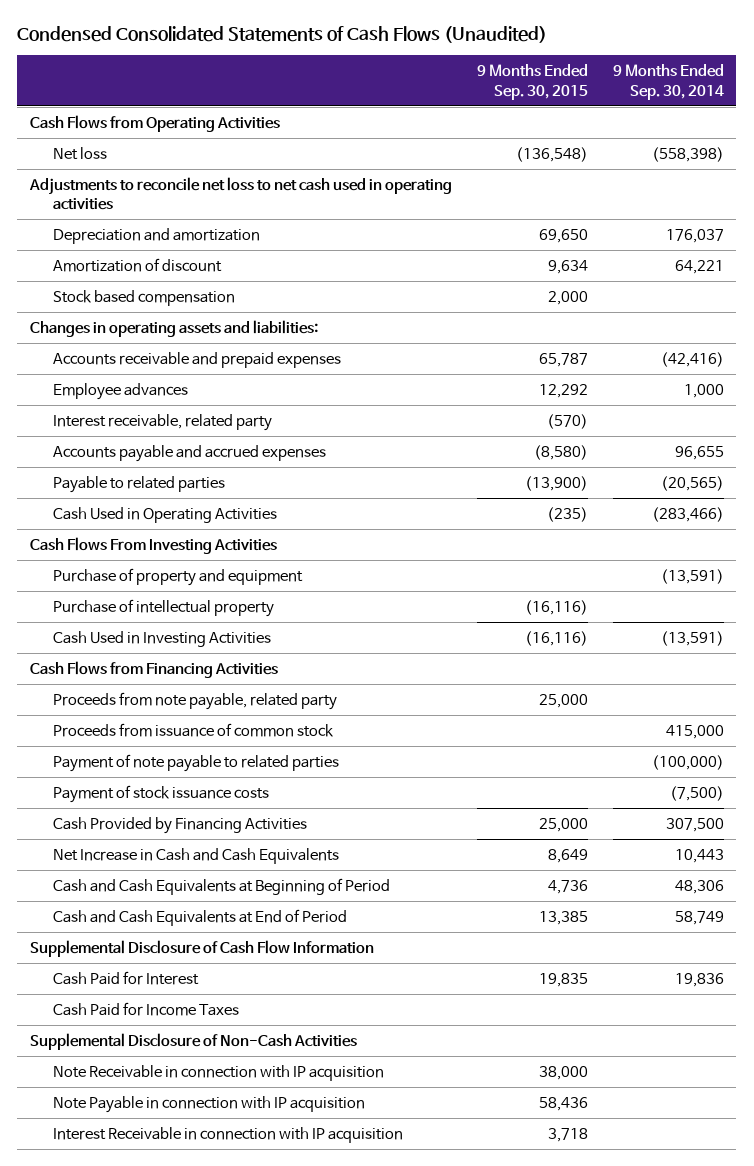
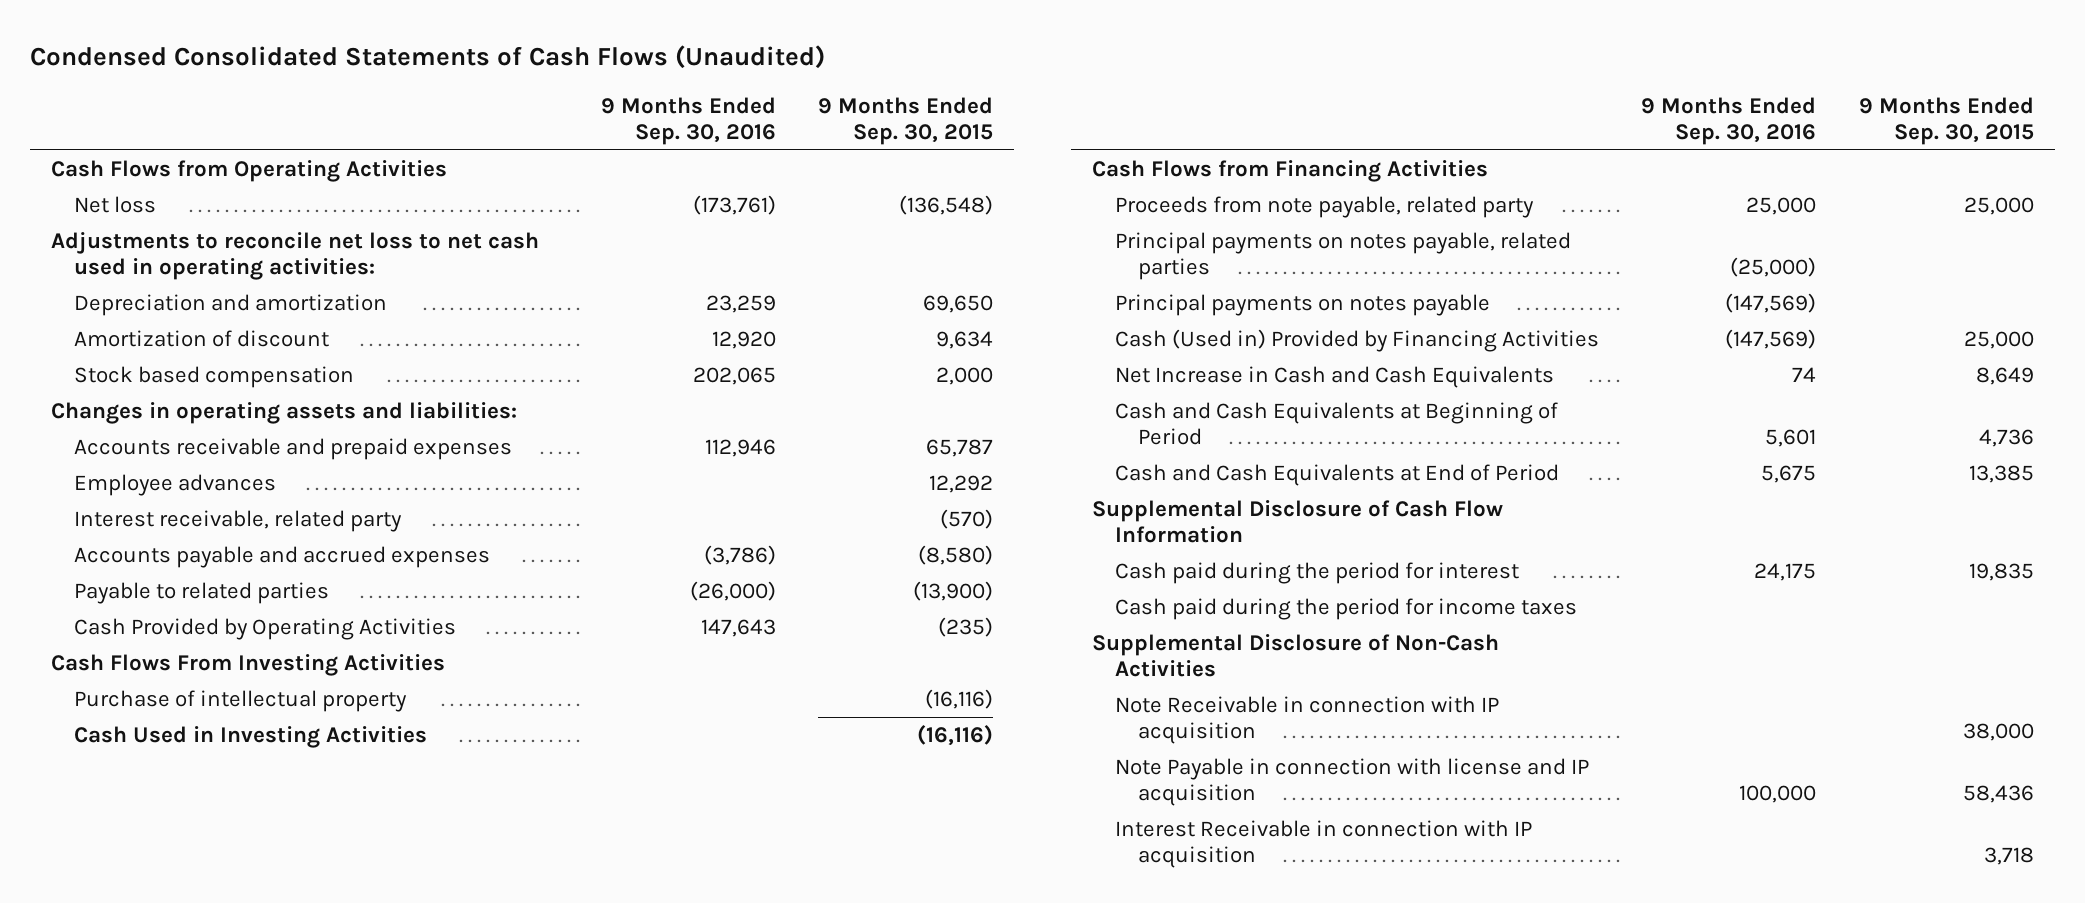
- | 9 Months Ended Sep. 30, 2015 | 9 Months Ended Sep. 30, 2014
+ | 9 Months Ended Sep. 30, 2016 | 9 Months Ended Sep. 30, 2015
- Adjustments to reconcile net loss to net cash used in operating activities
+ Adjustments to reconcile net loss to net cash used in operating activities:
- Cash Used in Operating Activities | (235) | (283,466)
+ Cash Provided by Operating Activities | 147,643 | (235)
- Purchase of property and equipment | | (13,591)
- Proceeds from issuance of common stock | | 415,000
- Payment of note payable to related parties | | (100,000)
- Payment of stock issuance costs | | (7,500)
- Cash Provided by Financing Activities | 25,000 | 307,500
+ Principal payments on notes payable, related parties | (25,000) |
+ Principal payments on notes payable | (147,569) |
+ Cash (Used in) Provided by Financing Activities | (147,569) | 25,000
- Cash Paid for Interest | 19,835 | 19,836
- Cash Paid for Income Taxes
+ Cash paid during the period for interest | 24,175 | 19,835
+ Cash paid during the period for income taxes
- Note Payable in connection with IP acquisition | 58,436 |
+ Note Payable in connection with license and IP acquisition | 100,000 | 58,436

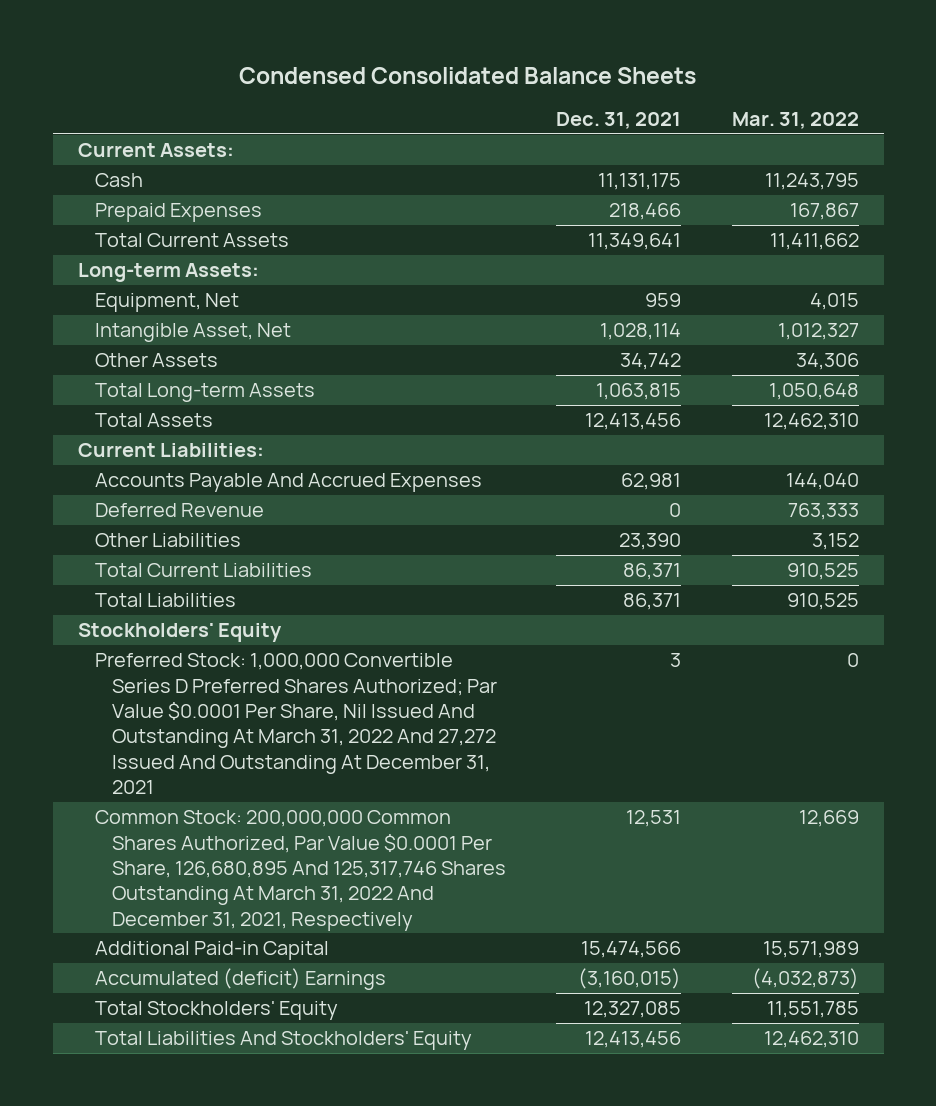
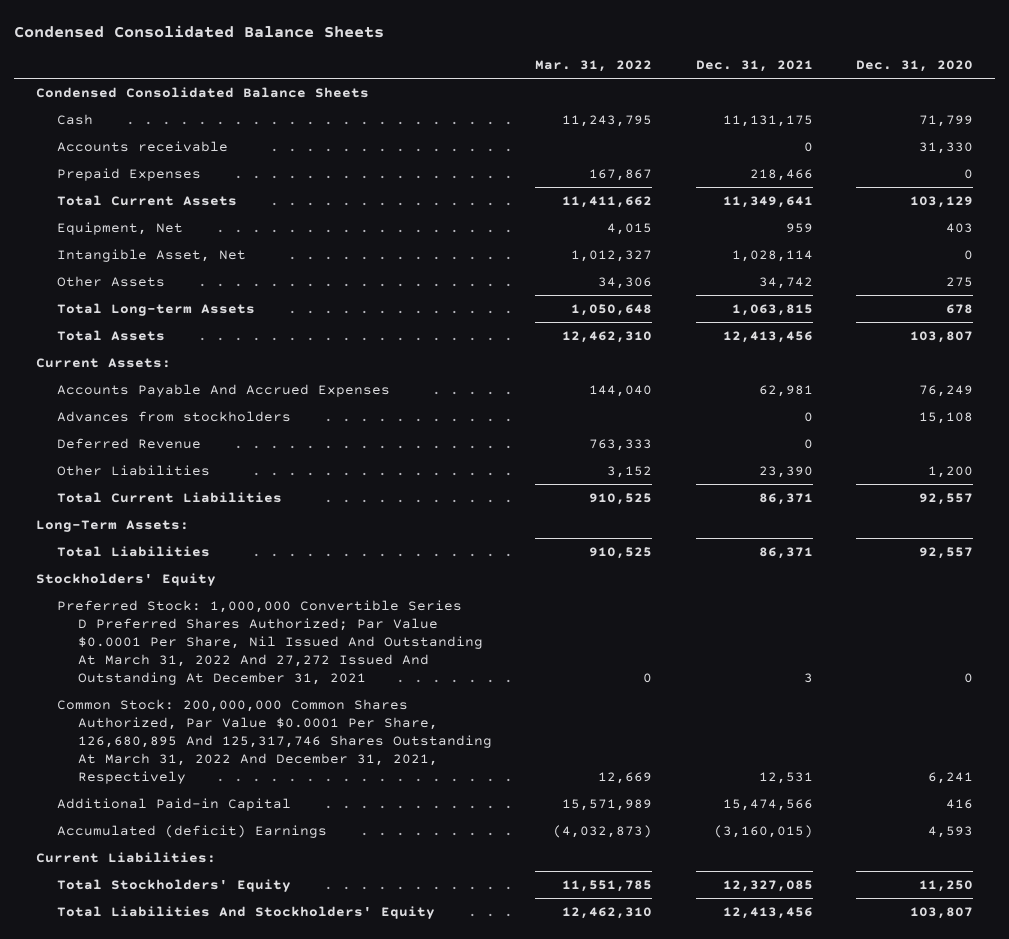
- | Dec. 31, 2021 | Mar. 31, 2022
+ | Mar. 31, 2022 | Dec. 31, 2021 | Dec. 31, 2020
+ Condensed Consolidated Balance Sheets
+ Accounts receivable | | 0 | 31,330
- Long-term Assets:
moved down: Current Assets:
+ Advances from stockholders | | 0 | 15,108
+ Long-Term Assets:
moved down: Current Liabilities:

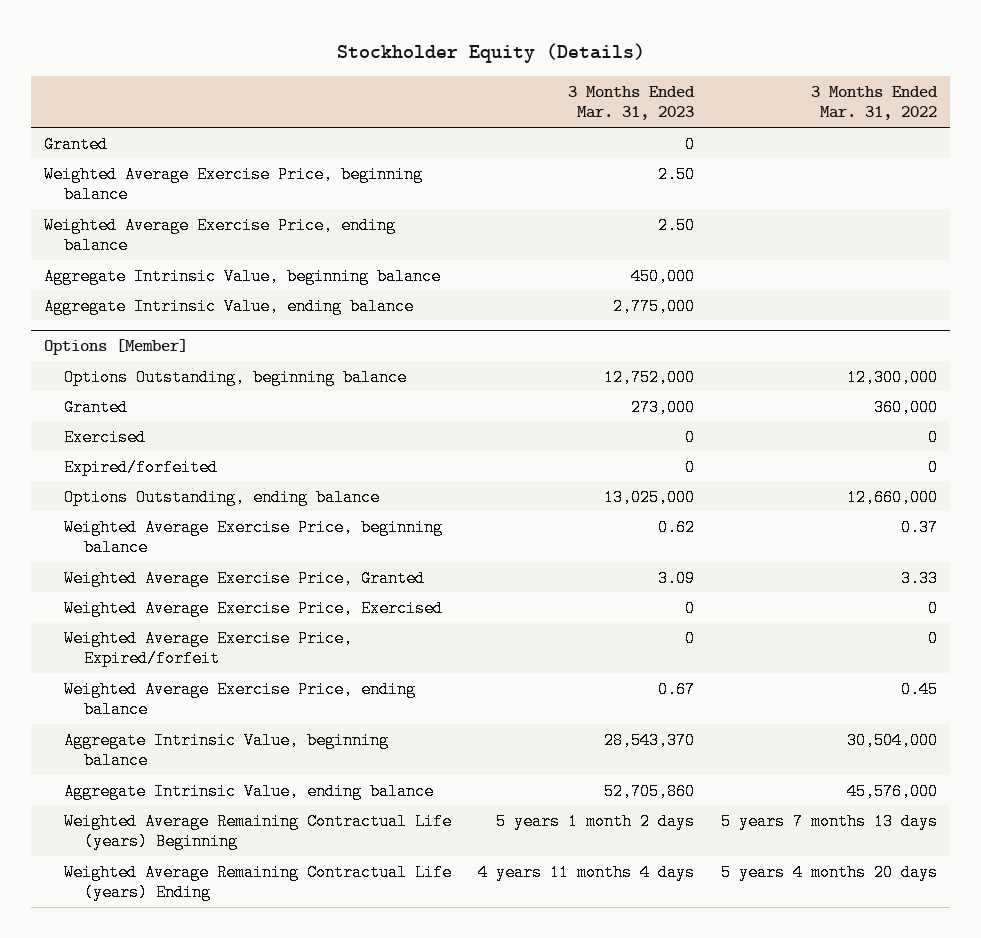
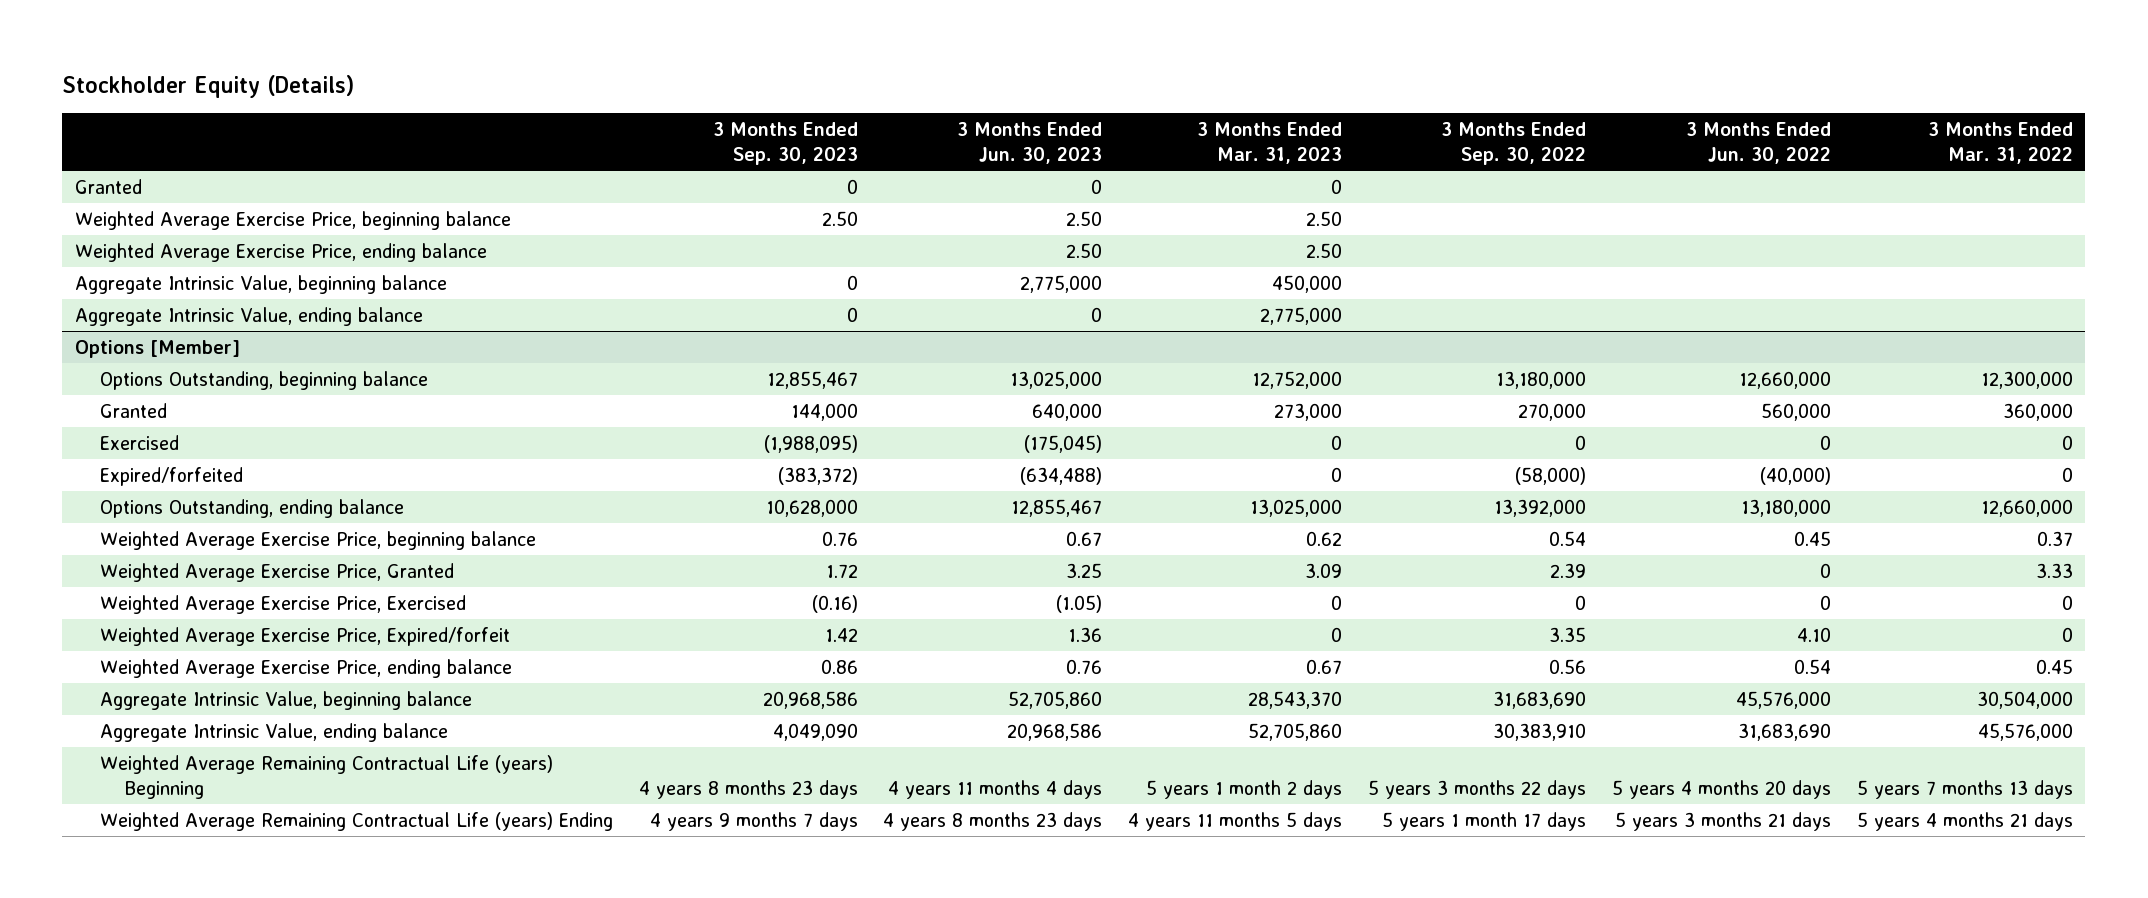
- | 3 Months Ended Mar. 31, 2023 | 3 Months Ended Mar. 31, 2022
+ | 3 Months Ended Sep. 30, 2023 | 3 Months Ended Jun. 30, 2023 | 3 Months Ended Mar. 31, 2023 | 3 Months Ended Sep. 30, 2022 | 3 Months Ended Jun. 30, 2022 | 3 Months Ended Mar. 31, 2022
@ Options [Member]
- Weighted Average Remaining Contractual Life (years) Ending | 4 years 11 months 4 days | 5 years 4 months 20 days
+ Weighted Average Remaining Contractual Life (years) Ending | 4 years 9 months 7 days | 4 years 8 months 23 days | 4 years 11 months 5 days | 5 years 1 month 17 days | 5 years 3 months 21 days | 5 years 4 months 21 days

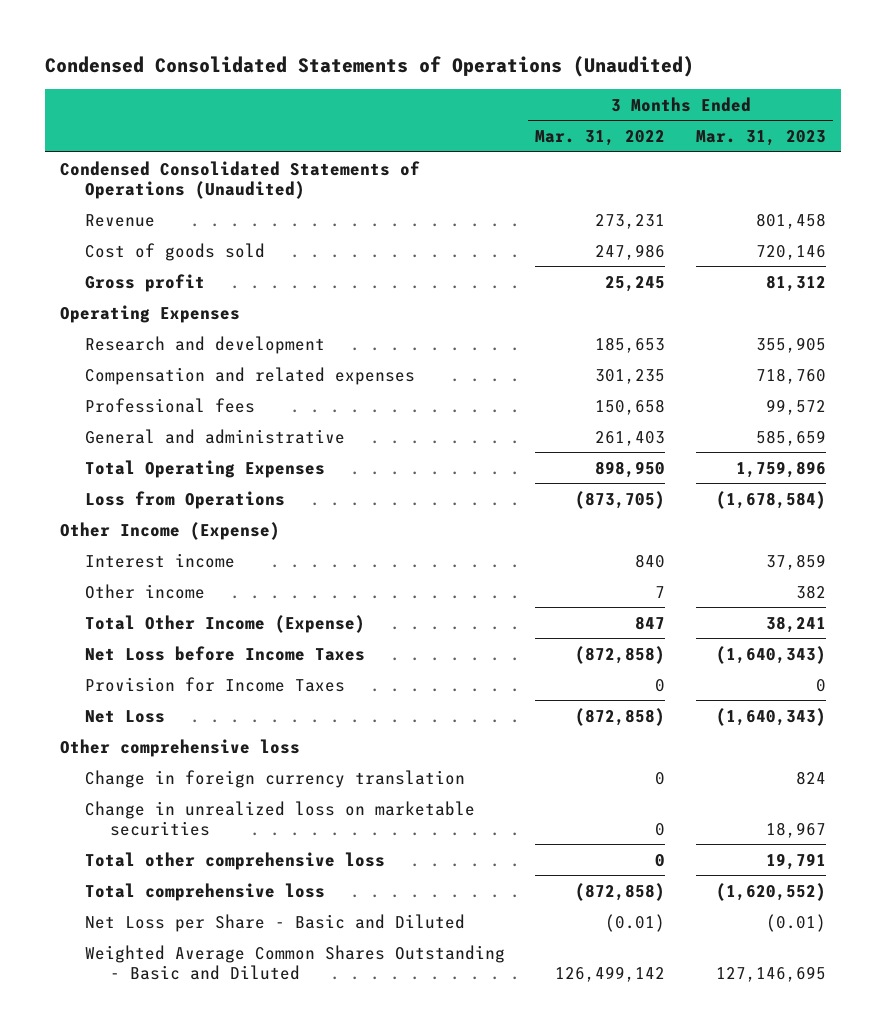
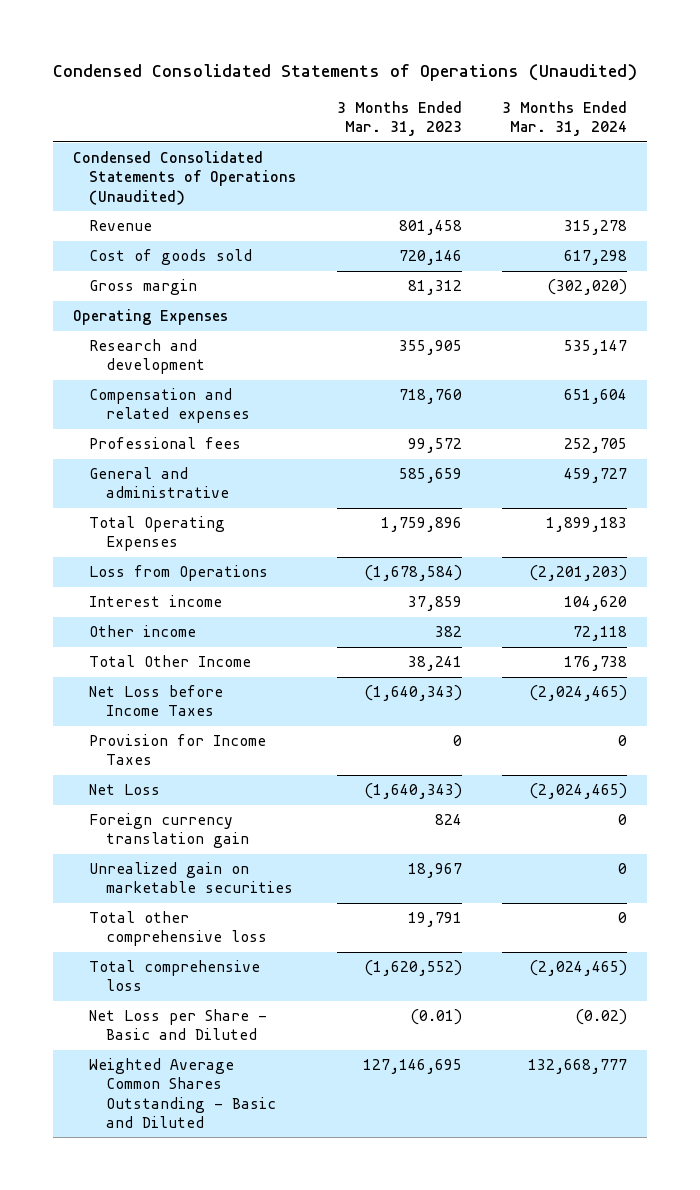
- | 3 Months Ended Mar. 31, 2022 | 3 Months Ended Mar. 31, 2023
+ | 3 Months Ended Mar. 31, 2023 | 3 Months Ended Mar. 31, 2024
- Gross profit | 25,245 | 81,312
+ Gross margin | 81,312 | (302,020)
- Other Income (Expense)
- Total Other Income (Expense) | 847 | 38,241
+ Total Other Income | 38,241 | 176,738
- Other comprehensive loss
- Change in foreign currency translation | 0 | 824
- Change in unrealized loss on marketable securities | 0 | 18,967
+ Foreign currency translation gain | 824 | 0
+ Unrealized gain on marketable securities | 18,967 | 0

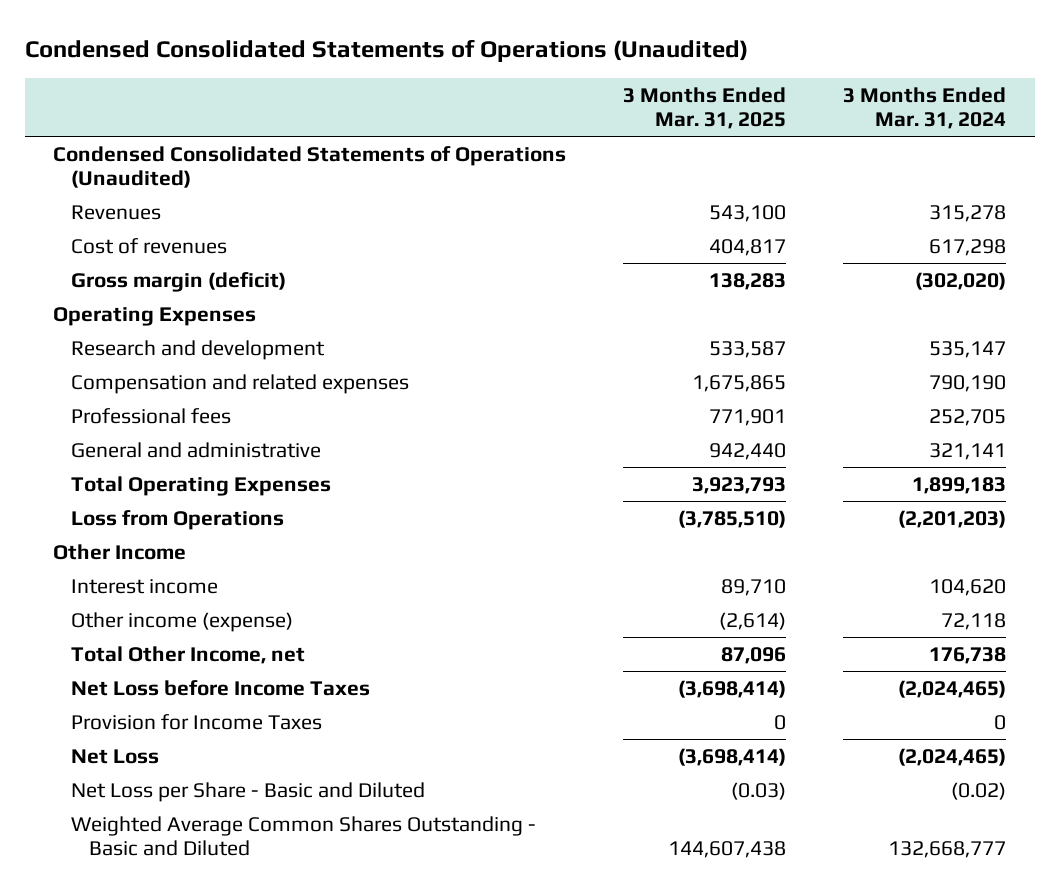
- | 3 Months Ended Mar. 31, 2023 | 3 Months Ended Mar. 31, 2024
+ | 3 Months Ended Mar. 31, 2025 | 3 Months Ended Mar. 31, 2024
- Revenue | 801,458 | 315,278
- Cost of goods sold | 720,146 | 617,298
- Gross margin | 81,312 | (302,020)
+ Revenues | 543,100 | 315,278
+ Cost of revenues | 404,817 | 617,298
+ Gross margin (deficit) | 138,283 | (302,020)
- Compensation and related expenses | 718,760 | 651,604
+ Compensation and related expenses | 1,675,865 | 790,190
- General and administrative | 585,659 | 459,727
+ General and administrative | 942,440 | 321,141
+ Other Income
- Other income | 382 | 72,118
- Total Other Income | 38,241 | 176,738
+ Other income (expense) | (2,614) | 72,118
+ Total Other Income, net | 87,096 | 176,738
- Foreign currency translation gain | 824 | 0
- Unrealized gain on marketable securities | 18,967 | 0
- Total other comprehensive loss | 19,791 | 0
- Total comprehensive loss | (1,620,552) | (2,024,465)

